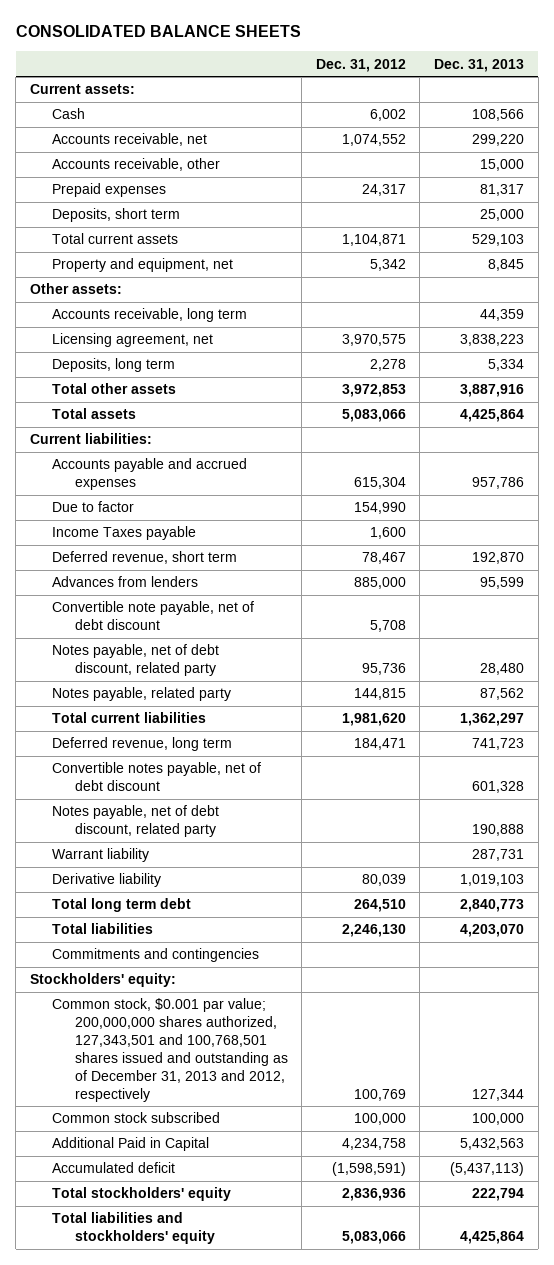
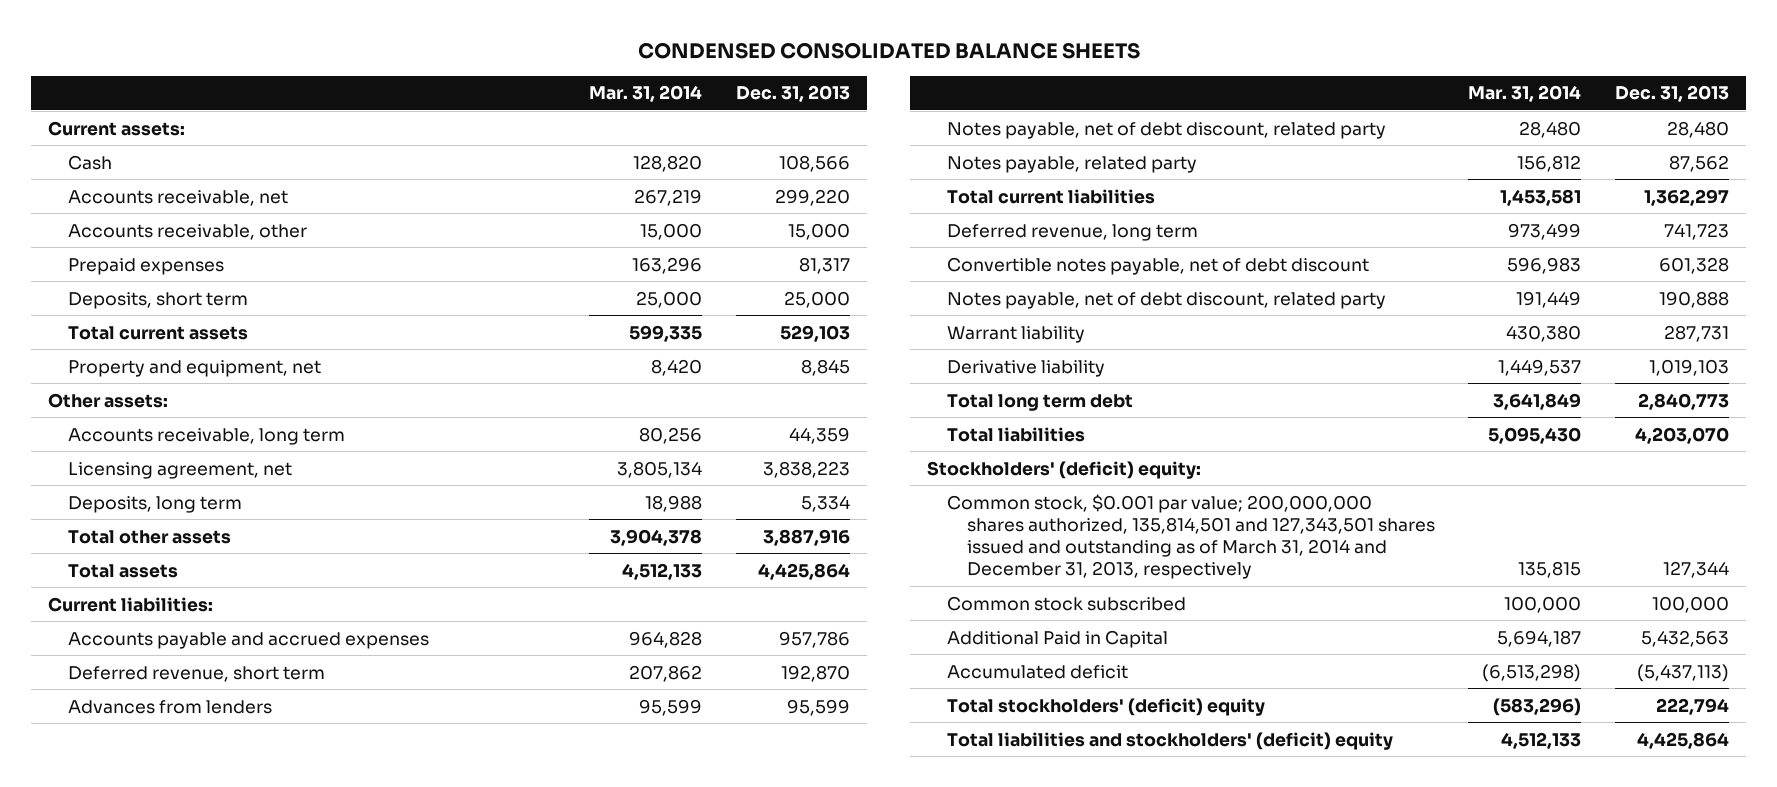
- CONSOLIDATED BALANCE SHEETS
+ CONDENSED CONSOLIDATED BALANCE SHEETS
- | Dec. 31, 2012 | Dec. 31, 2013
+ | Mar. 31, 2014 | Dec. 31, 2013
- Due to factor | 154,990 |
- Income Taxes payable | 1,600 |
- Convertible note payable, net of debt discount | 5,708 |
- Commitments and contingencies
- Stockholders' equity:
- Common stock, $0.001 par value; 200,000,000 shares authorized, 127,343,501 and 100,768,501 shares issued and outstanding as of December 31, 2013 and 2012, respectively | 100,769 | 127,344
+ Stockholders' (deficit) equity:
+ Common stock, $0.001 par value; 200,000,000 shares authorized, 135,814,501 and 127,343,501 shares issued and outstanding as of March 31, 2014 and December 31, 2013, respectively | 135,815 | 127,344
- Total stockholders' equity | 2,836,936 | 222,794
- Total liabilities and stockholders' equity | 5,083,066 | 4,425,864
+ Total stockholders' (deficit) equity | (583,296) | 222,794
+ Total liabilities and stockholders' (deficit) equity | 4,512,133 | 4,425,864

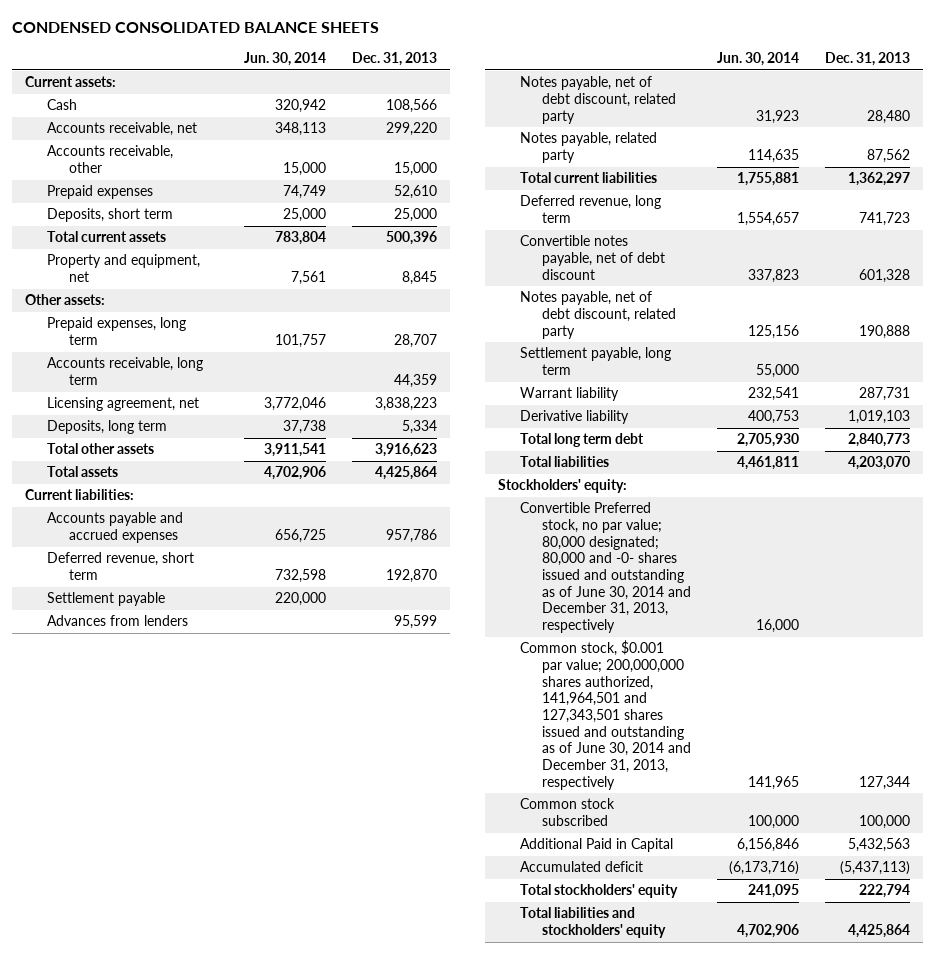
- | Mar. 31, 2014 | Dec. 31, 2013
+ | Jun. 30, 2014 | Dec. 31, 2013
- Prepaid expenses | 163,296 | 81,317
+ Prepaid expenses | 74,749 | 52,610
- Total current assets | 599,335 | 529,103
+ Total current assets | 783,804 | 500,396
+ Prepaid expenses, long term | 101,757 | 28,707
- Total other assets | 3,904,378 | 3,887,916
+ Total other assets | 3,911,541 | 3,916,623
+ Settlement payable | 220,000 |
+ Settlement payable, long term | 55,000 |
- Stockholders' (deficit) equity:
- Common stock, $0.001 par value; 200,000,000 shares authorized, 135,814,501 and 127,343,501 shares issued and outstanding as of March 31, 2014 and December 31, 2013, respectively | 135,815 | 127,344
+ Stockholders' equity:
+ Convertible Preferred stock, no par value; 80,000 designated; 80,000 and -0- shares issued and outstanding as of June 30, 2014 and December 31, 2013, respectively | 16,000 |
+ Common stock, $0.001 par value; 200,000,000 shares authorized, 141,964,501 and 127,343,501 shares issued and outstanding as of June 30, 2014 and December 31, 2013, respectively | 141,965 | 127,344
- Total stockholders' (deficit) equity | (583,296) | 222,794
- Total liabilities and stockholders' (deficit) equity | 4,512,133 | 4,425,864
+ Total stockholders' equity | 241,095 | 222,794
+ Total liabilities and stockholders' equity | 4,702,906 | 4,425,864

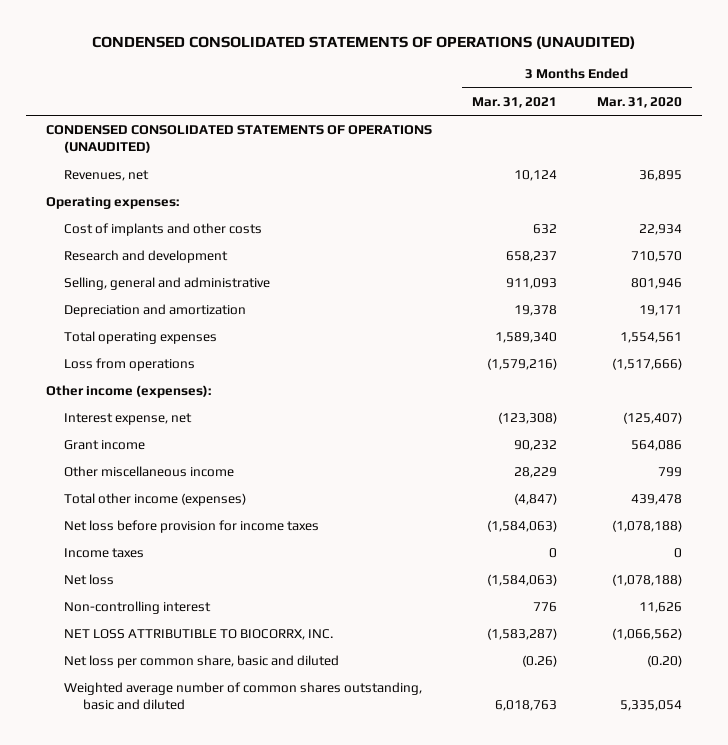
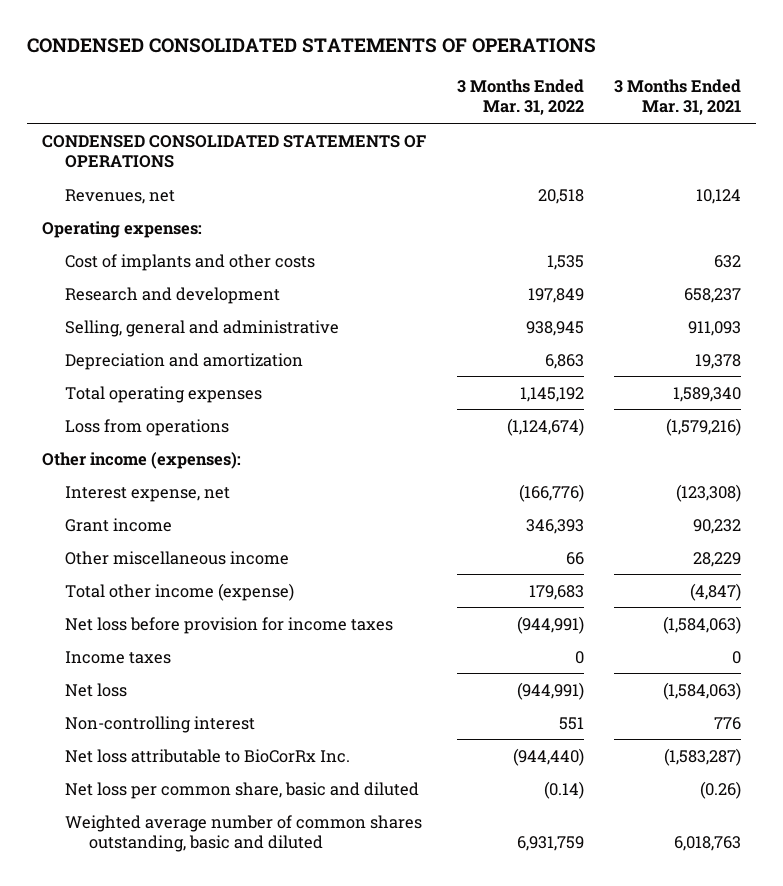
- CONDENSED CONSOLIDATED STATEMENTS OF OPERATIONS (UNAUDITED)
+ CONDENSED CONSOLIDATED STATEMENTS OF OPERATIONS
- | 3 Months Ended Mar. 31, 2021 | 3 Months Ended Mar. 31, 2020
+ | 3 Months Ended Mar. 31, 2022 | 3 Months Ended Mar. 31, 2021
- CONDENSED CONSOLIDATED STATEMENTS OF OPERATIONS (UNAUDITED)
+ CONDENSED CONSOLIDATED STATEMENTS OF OPERATIONS
- Total other income (expenses) | (4,847) | 439,478
+ Total other income (expense) | 179,683 | (4,847)
- NET LOSS ATTRIBUTIBLE TO BIOCORRX, INC. | (1,583,287) | (1,066,562)
+ Net loss attributable to BioCorRx Inc. | (944,440) | (1,583,287)

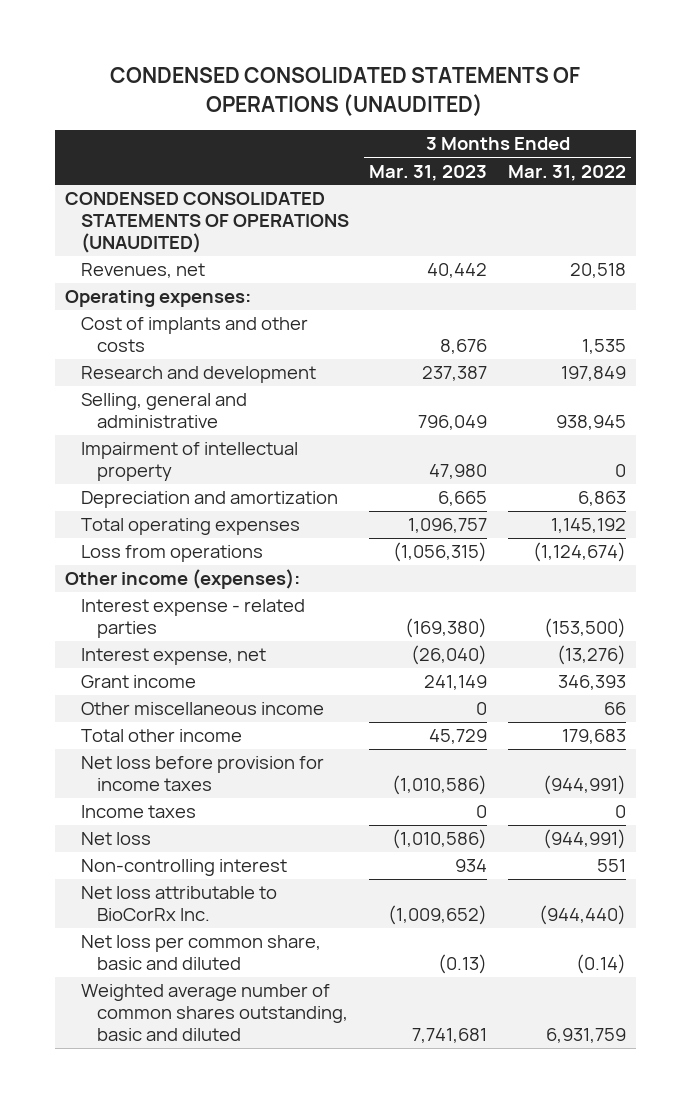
- CONDENSED CONSOLIDATED STATEMENTS OF OPERATIONS
+ CONDENSED CONSOLIDATED STATEMENTS OF OPERATIONS (UNAUDITED)
- | 3 Months Ended Mar. 31, 2022 | 3 Months Ended Mar. 31, 2021
+ | 3 Months Ended Mar. 31, 2023 | 3 Months Ended Mar. 31, 2022
- CONDENSED CONSOLIDATED STATEMENTS OF OPERATIONS
+ CONDENSED CONSOLIDATED STATEMENTS OF OPERATIONS (UNAUDITED)
+ Impairment of intellectual property | 47,980 | 0
- Interest expense, net | (166,776) | (123,308)
+ Interest expense - related parties | (169,380) | (153,500)
+ Interest expense, net | (26,040) | (13,276)
- Total other income (expense) | 179,683 | (4,847)
+ Total other income | 45,729 | 179,683

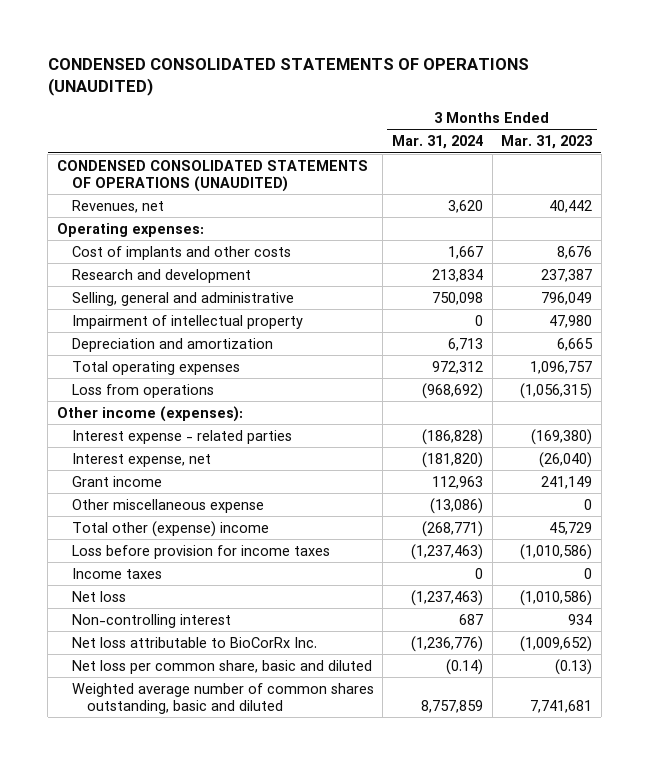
- | 3 Months Ended Mar. 31, 2023 | 3 Months Ended Mar. 31, 2022
+ | 3 Months Ended Mar. 31, 2024 | 3 Months Ended Mar. 31, 2023
- Other miscellaneous income | 0 | 66
- Total other income | 45,729 | 179,683
- Net loss before provision for income taxes | (1,010,586) | (944,991)
+ Other miscellaneous expense | (13,086) | 0
+ Total other (expense) income | (268,771) | 45,729
+ Loss before provision for income taxes | (1,237,463) | (1,010,586)

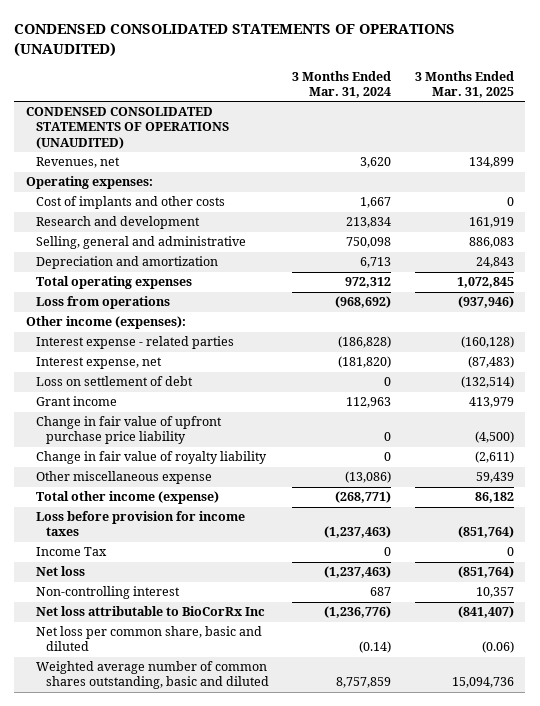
- | 3 Months Ended Mar. 31, 2024 | 3 Months Ended Mar. 31, 2023
+ | 3 Months Ended Mar. 31, 2024 | 3 Months Ended Mar. 31, 2025
- Impairment of intellectual property | 0 | 47,980
+ Loss on settlement of debt | 0 | (132,514)
+ Change in fair value of upfront purchase price liability | 0 | (4,500)
+ Change in fair value of royalty liability | 0 | (2,611)
- Total other (expense) income | (268,771) | 45,729
+ Total other income (expense) | (268,771) | 86,182
- Income taxes | 0 | 0
+ Income Tax | 0 | 0
- Net loss attributable to BioCorRx Inc. | (1,236,776) | (1,009,652)
+ Net loss attributable to BioCorRx Inc | (1,236,776) | (841,407)

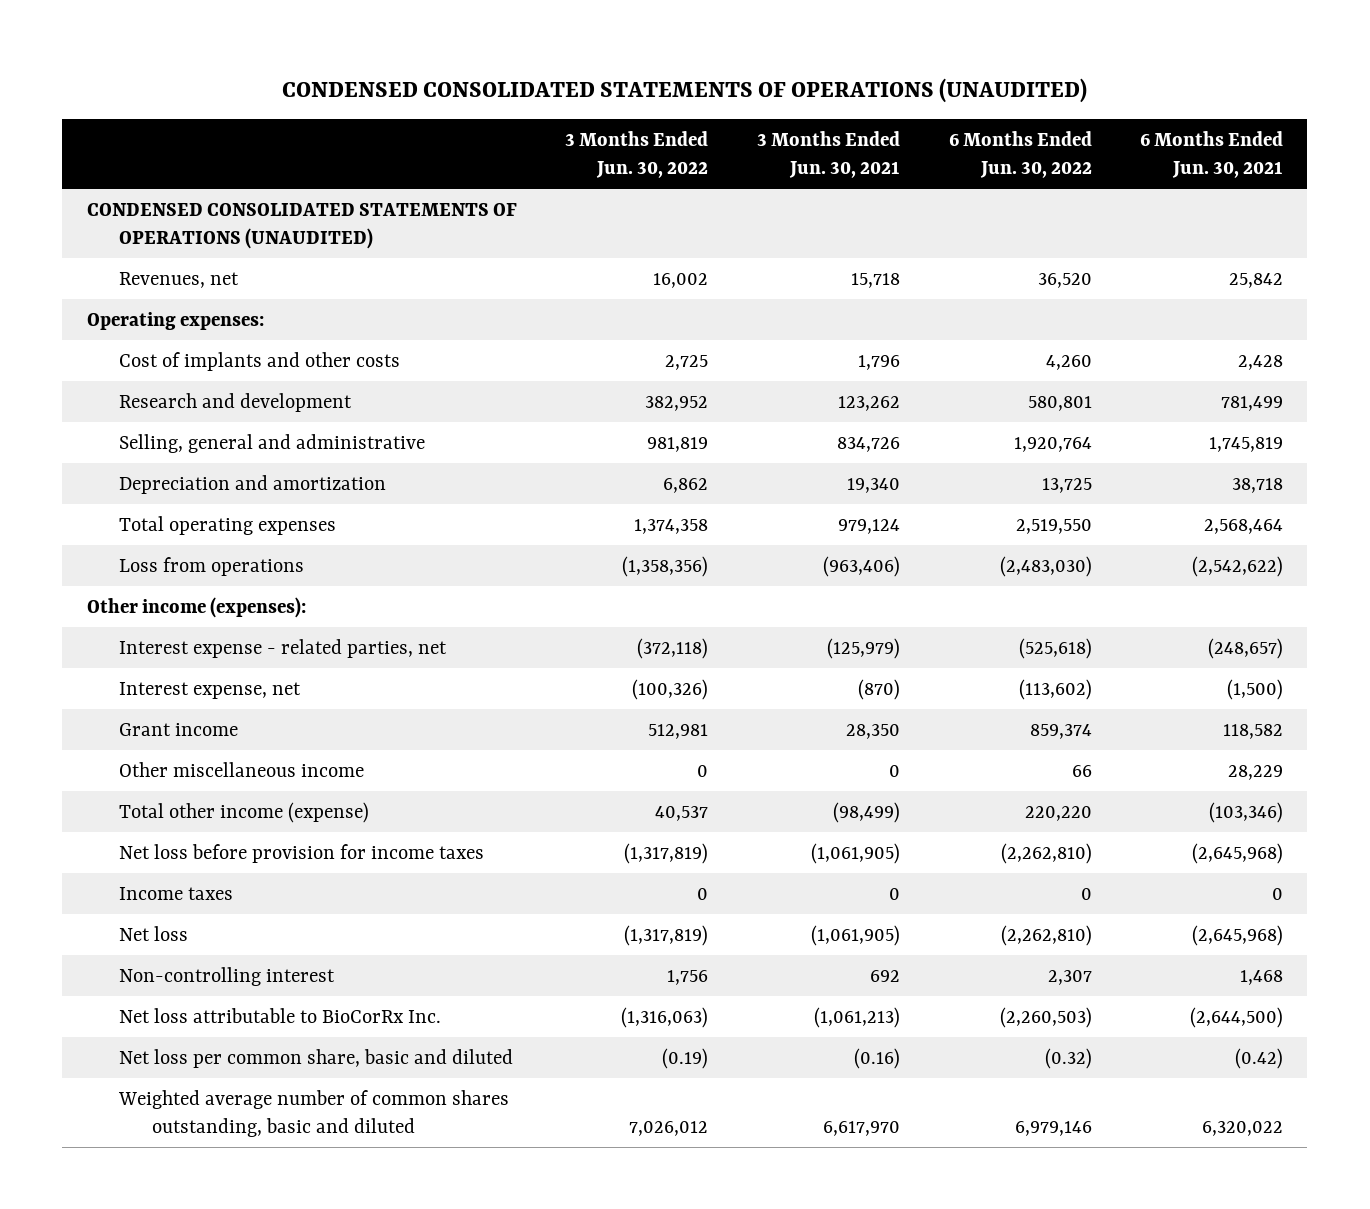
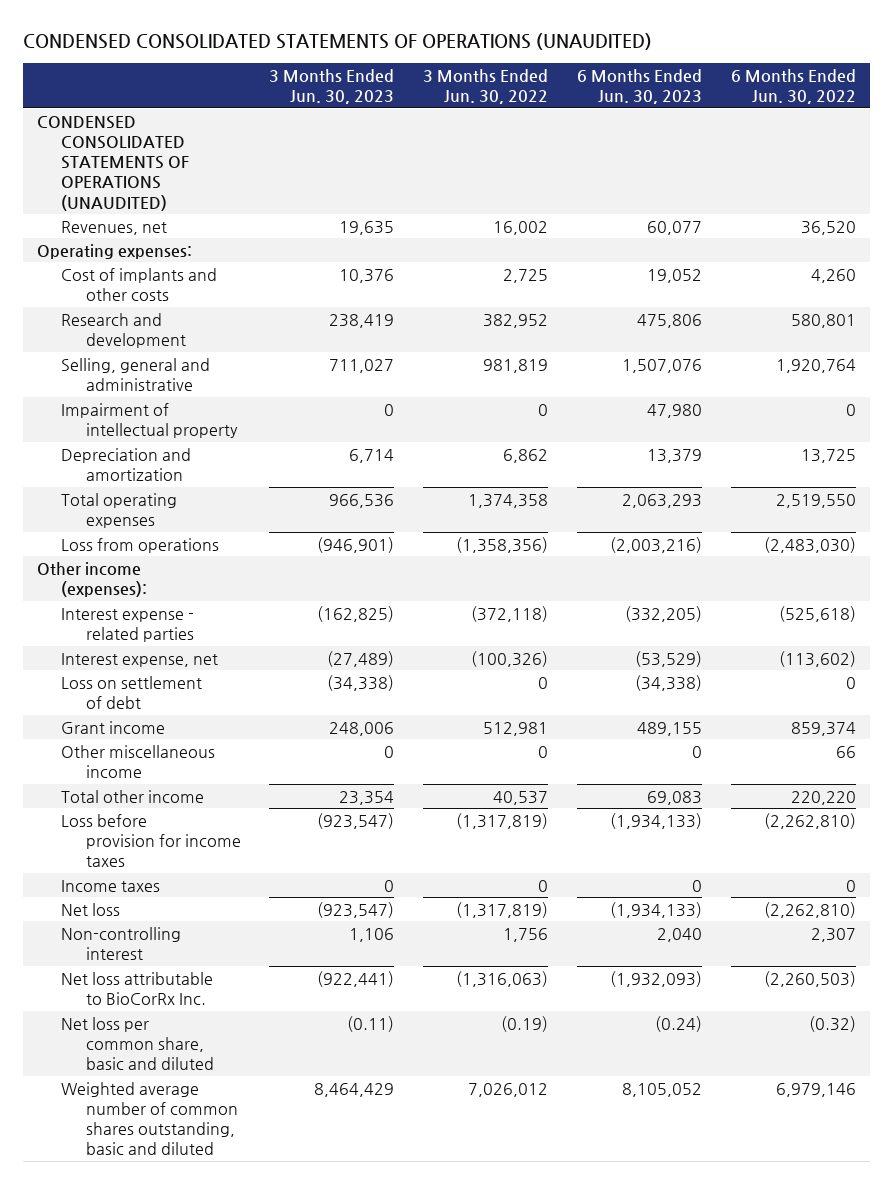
- | 3 Months Ended Jun. 30, 2022 | 3 Months Ended Jun. 30, 2021 | 6 Months Ended Jun. 30, 2022 | 6 Months Ended Jun. 30, 2021
+ | 3 Months Ended Jun. 30, 2023 | 3 Months Ended Jun. 30, 2022 | 6 Months Ended Jun. 30, 2023 | 6 Months Ended Jun. 30, 2022
+ Impairment of intellectual property | 0 | 0 | 47,980 | 0
- Interest expense - related parties, net | (372,118) | (125,979) | (525,618) | (248,657)
+ Interest expense - related parties | (162,825) | (372,118) | (332,205) | (525,618)
+ Loss on settlement of debt | (34,338) | 0 | (34,338) | 0
- Total other income (expense) | 40,537 | (98,499) | 220,220 | (103,346)
- Net loss before provision for income taxes | (1,317,819) | (1,061,905) | (2,262,810) | (2,645,968)
+ Total other income | 23,354 | 40,537 | 69,083 | 220,220
+ Loss before provision for income taxes | (923,547) | (1,317,819) | (1,934,133) | (2,262,810)

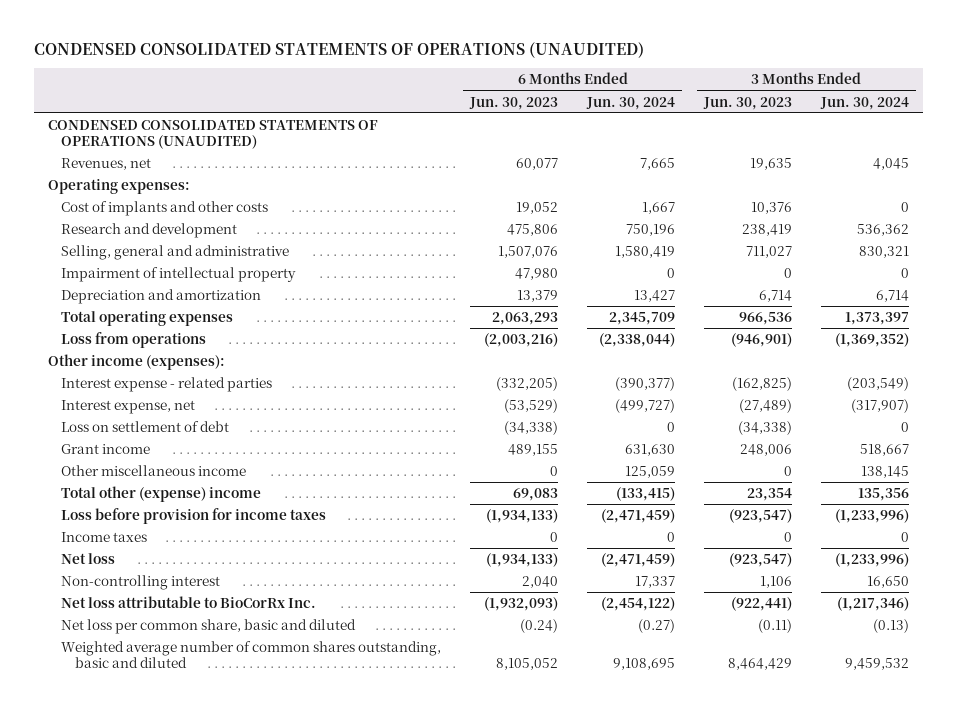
- | 3 Months Ended Jun. 30, 2023 | 3 Months Ended Jun. 30, 2022 | 6 Months Ended Jun. 30, 2023 | 6 Months Ended Jun. 30, 2022
+ | 6 Months Ended Jun. 30, 2023 | 6 Months Ended Jun. 30, 2024 | 3 Months Ended Jun. 30, 2023 | 3 Months Ended Jun. 30, 2024
- Total other income | 23,354 | 40,537 | 69,083 | 220,220
+ Total other (expense) income | 69,083 | (133,415) | 23,354 | 135,356

